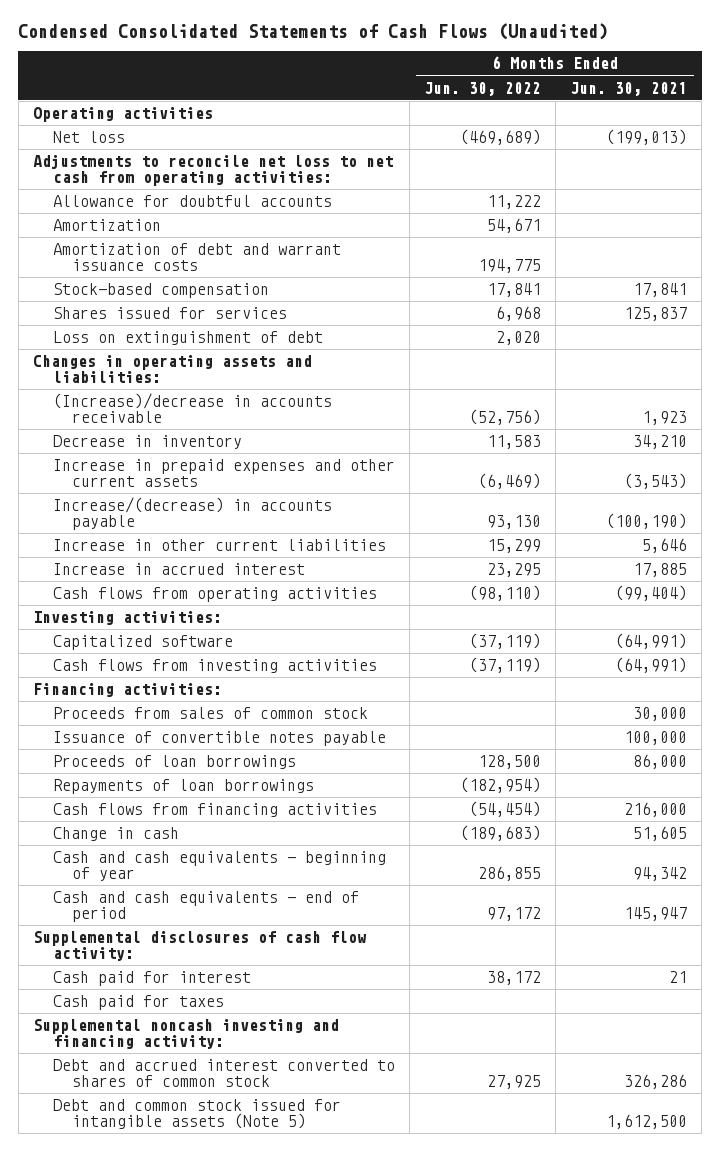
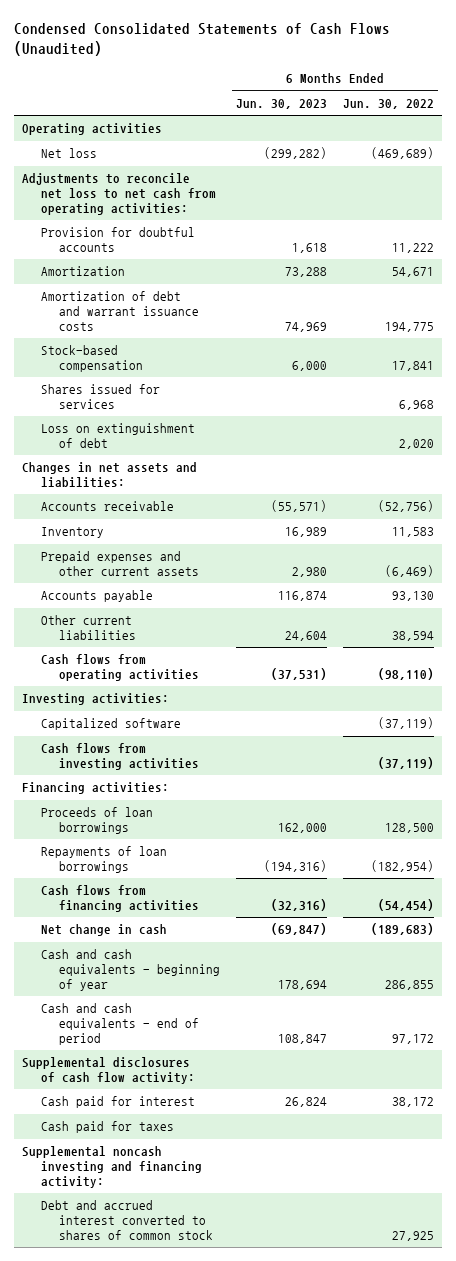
- | 6 Months Ended Jun. 30, 2022 | 6 Months Ended Jun. 30, 2021
+ | 6 Months Ended Jun. 30, 2023 | 6 Months Ended Jun. 30, 2022
- Allowance for doubtful accounts | 11,222 |
+ Provision for doubtful accounts | 1,618 | 11,222
- Changes in operating assets and liabilities:
- (Increase)/decrease in accounts receivable | (52,756) | 1,923
- Decrease in inventory | 11,583 | 34,210
- Increase in prepaid expenses and other current assets | (6,469) | (3,543)
- Increase/(decrease) in accounts payable | 93,130 | (100,190)
- Increase in other current liabilities | 15,299 | 5,646
- Increase in accrued interest | 23,295 | 17,885
+ Changes in net assets and liabilities:
+ Accounts receivable | (55,571) | (52,756)
+ Inventory | 16,989 | 11,583
+ Prepaid expenses and other current assets | 2,980 | (6,469)
+ Accounts payable | 116,874 | 93,130
+ Other current liabilities | 24,604 | 38,594
- Proceeds from sales of common stock | | 30,000
- Issuance of convertible notes payable | | 100,000
- Change in cash | (189,683) | 51,605
+ Net change in cash | (69,847) | (189,683)
- Debt and common stock issued for intangible assets (Note 5) | | 1,612,500

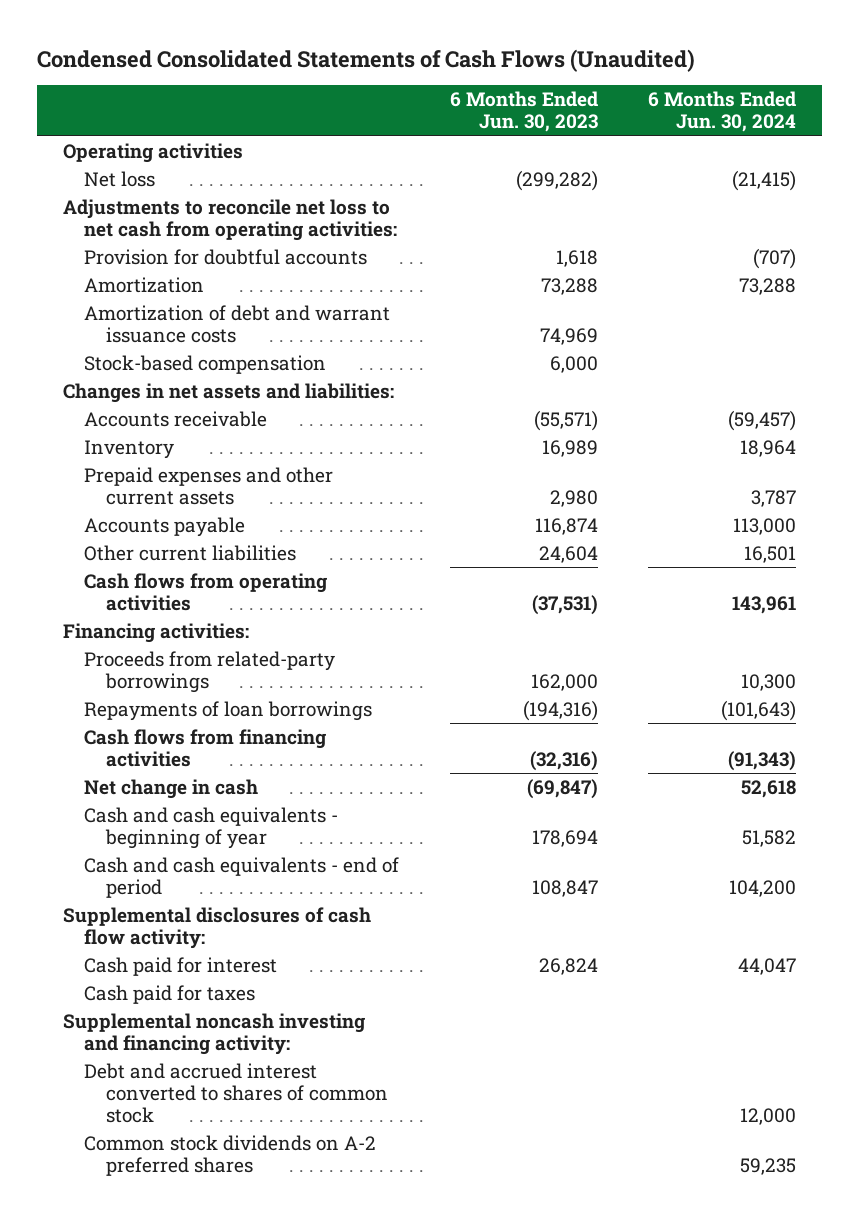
- | 6 Months Ended Jun. 30, 2023 | 6 Months Ended Jun. 30, 2022
+ | 6 Months Ended Jun. 30, 2023 | 6 Months Ended Jun. 30, 2024
- Shares issued for services | | 6,968
- Loss on extinguishment of debt | | 2,020
- Investing activities:
- Capitalized software | | (37,119)
- Cash flows from investing activities | | (37,119)
- Proceeds of loan borrowings | 162,000 | 128,500
+ Proceeds from related-party borrowings | 162,000 | 10,300
+ Common stock dividends on A-2 preferred shares | | 59,235

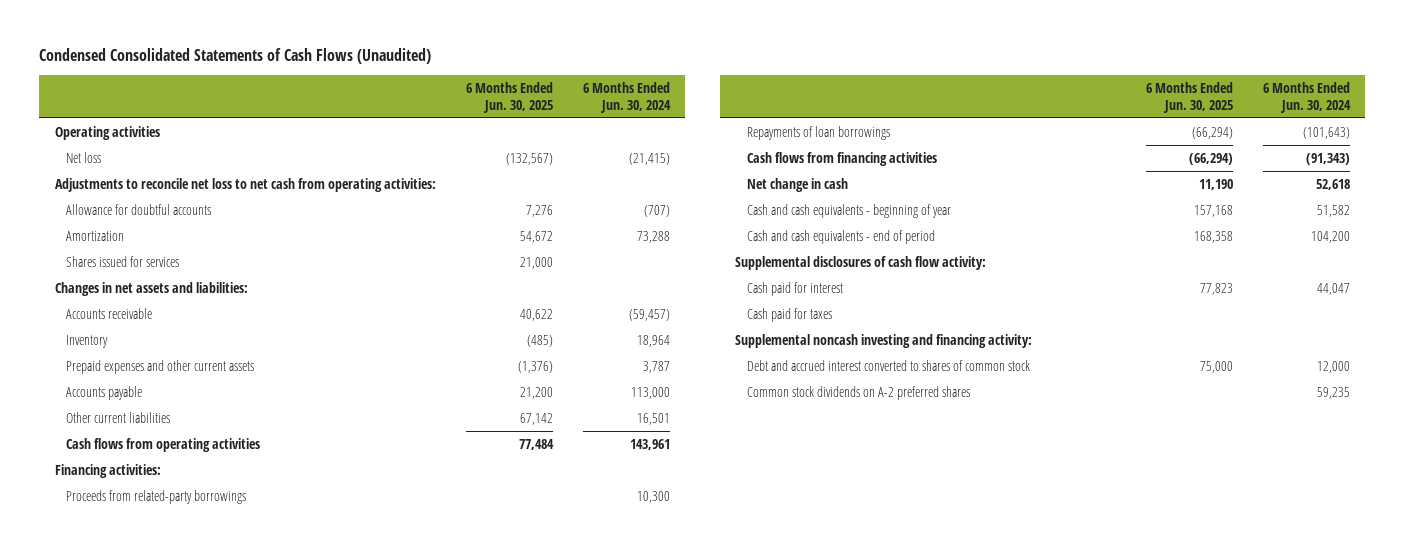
- | 6 Months Ended Jun. 30, 2023 | 6 Months Ended Jun. 30, 2024
+ | 6 Months Ended Jun. 30, 2025 | 6 Months Ended Jun. 30, 2024
- Provision for doubtful accounts | 1,618 | (707)
+ Allowance for doubtful accounts | 7,276 | (707)
- Amortization of debt and warrant issuance costs | 74,969 |
- Stock-based compensation | 6,000 |
+ Shares issued for services | 21,000 |

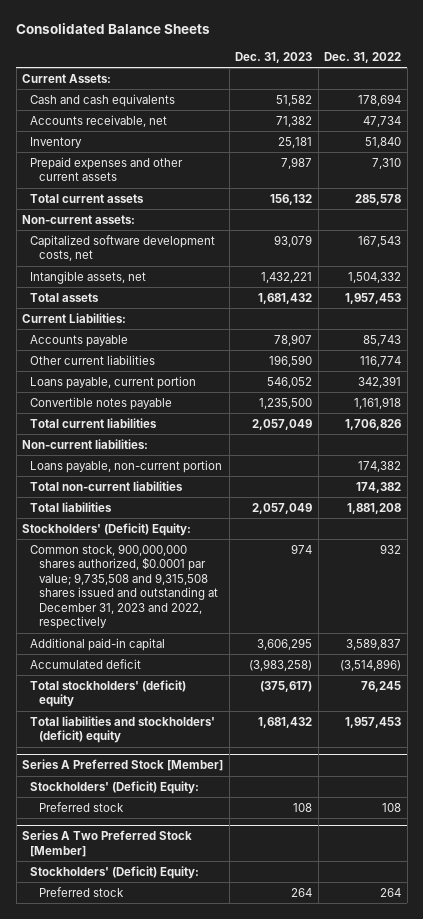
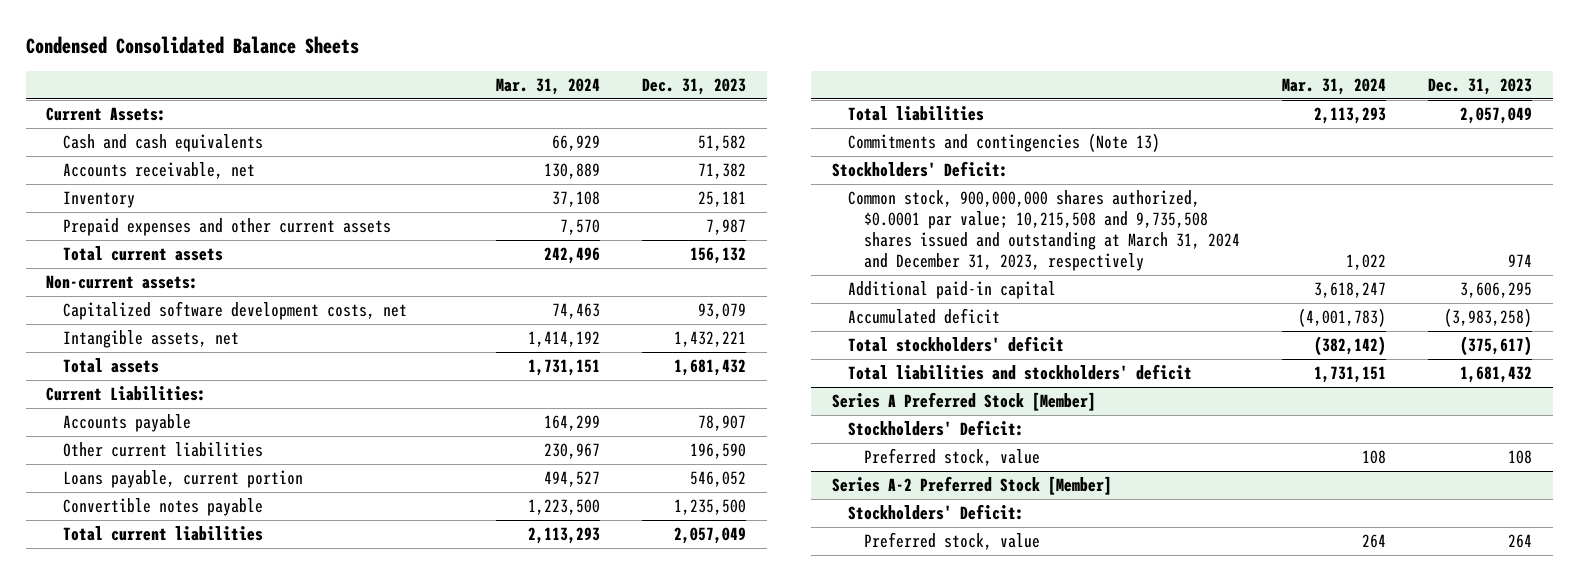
- Consolidated Balance Sheets
+ Condensed Consolidated Balance Sheets
- | Dec. 31, 2023 | Dec. 31, 2022
+ | Mar. 31, 2024 | Dec. 31, 2023
- Non-current liabilities:
- Loans payable, non-current portion | | 174,382
- Total non-current liabilities | | 174,382
- Stockholders' (Deficit) Equity:
- Common stock, 900,000,000 shares authorized, $0.0001 par value; 9,735,508 and 9,315,508 shares issued and outstanding at December 31, 2023 and 2022, respectively | 974 | 932
+ Commitments and contingencies (Note 13)
+ Stockholders' Deficit:
+ Common stock, 900,000,000 shares authorized, $0.0001 par value; 10,215,508 and 9,735,508 shares issued and outstanding at March 31, 2024 and December 31, 2023, respectively | 1,022 | 974
- Total stockholders' (deficit) equity | (375,617) | 76,245
- Total liabilities and stockholders' (deficit) equity | 1,681,432 | 1,957,453
+ Total stockholders' deficit | (382,142) | (375,617)
+ Total liabilities and stockholders' deficit | 1,731,151 | 1,681,432
@ Series A Preferred Stock [Member]
- Stockholders' (Deficit) Equity:
- Preferred stock | 108 | 108
- Series A Two Preferred Stock [Member]
- Stockholders' (Deficit) Equity:
- Preferred stock | 264 | 264
@ Series A Preferred Stock [Member]
+ Stockholders' Deficit:
+ Preferred stock, value | 108 | 108
+ Series A-2 Preferred Stock [Member]
+ Stockholders' Deficit:
+ Preferred stock, value | 264 | 264

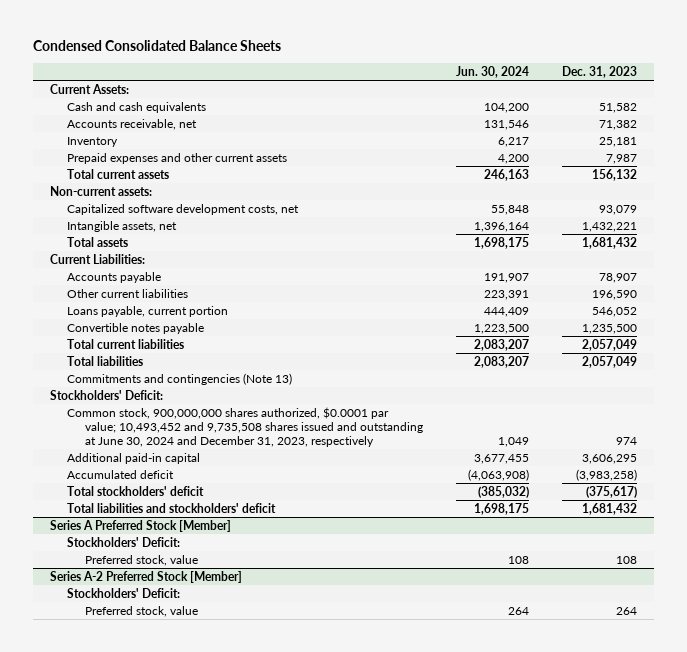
- | Mar. 31, 2024 | Dec. 31, 2023
+ | Jun. 30, 2024 | Dec. 31, 2023
- Common stock, 900,000,000 shares authorized, $0.0001 par value; 10,215,508 and 9,735,508 shares issued and outstanding at March 31, 2024 and December 31, 2023, respectively | 1,022 | 974
+ Common stock, 900,000,000 shares authorized, $0.0001 par value; 10,493,452 and 9,735,508 shares issued and outstanding at June 30, 2024 and December 31, 2023, respectively | 1,049 | 974

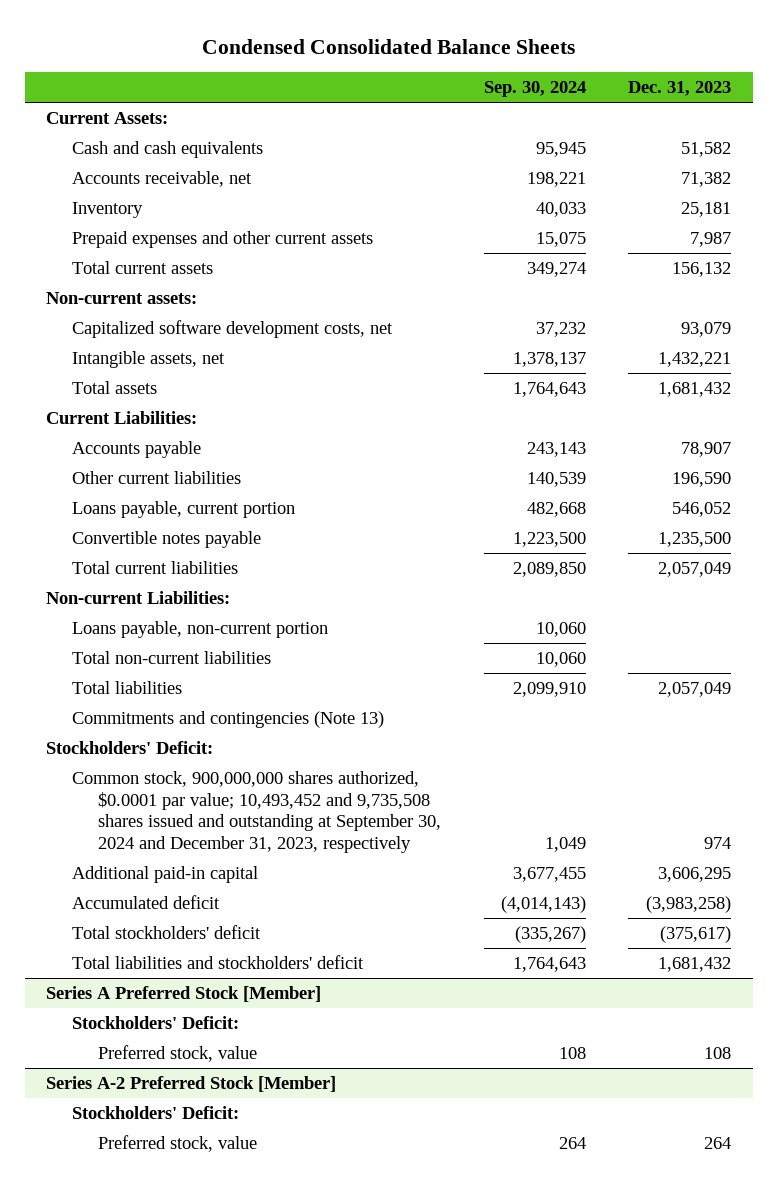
- | Jun. 30, 2024 | Dec. 31, 2023
+ | Sep. 30, 2024 | Dec. 31, 2023
+ Non-current Liabilities:
+ Loans payable, non-current portion | 10,060 |
+ Total non-current liabilities | 10,060 |
- Common stock, 900,000,000 shares authorized, $0.0001 par value; 10,493,452 and 9,735,508 shares issued and outstanding at June 30, 2024 and December 31, 2023, respectively | 1,049 | 974
+ Common stock, 900,000,000 shares authorized, $0.0001 par value; 10,493,452 and 9,735,508 shares issued and outstanding at September 30, 2024 and December 31, 2023, respectively | 1,049 | 974

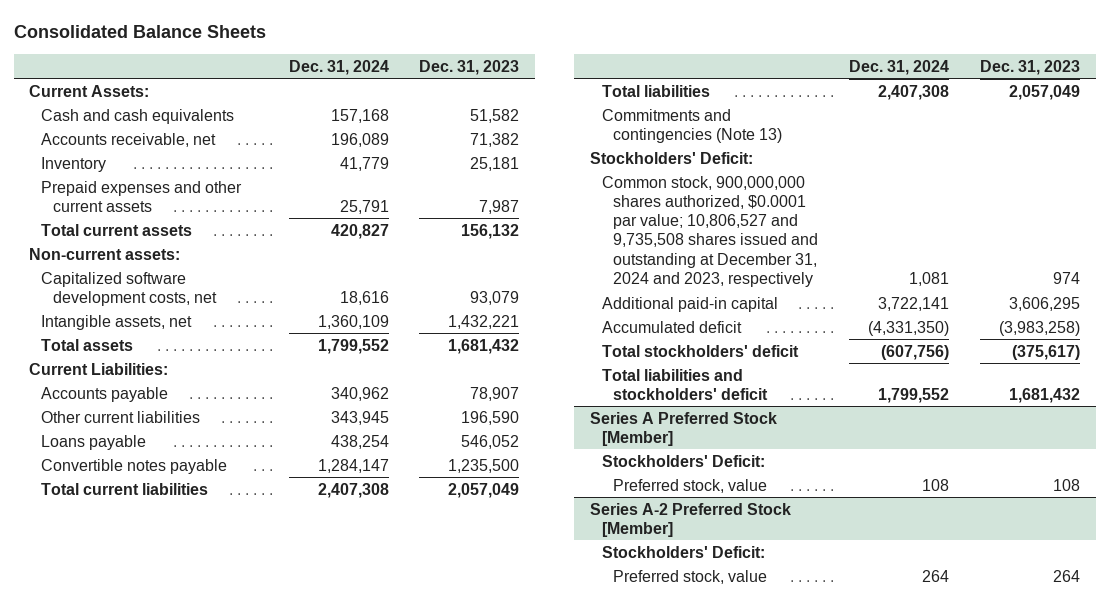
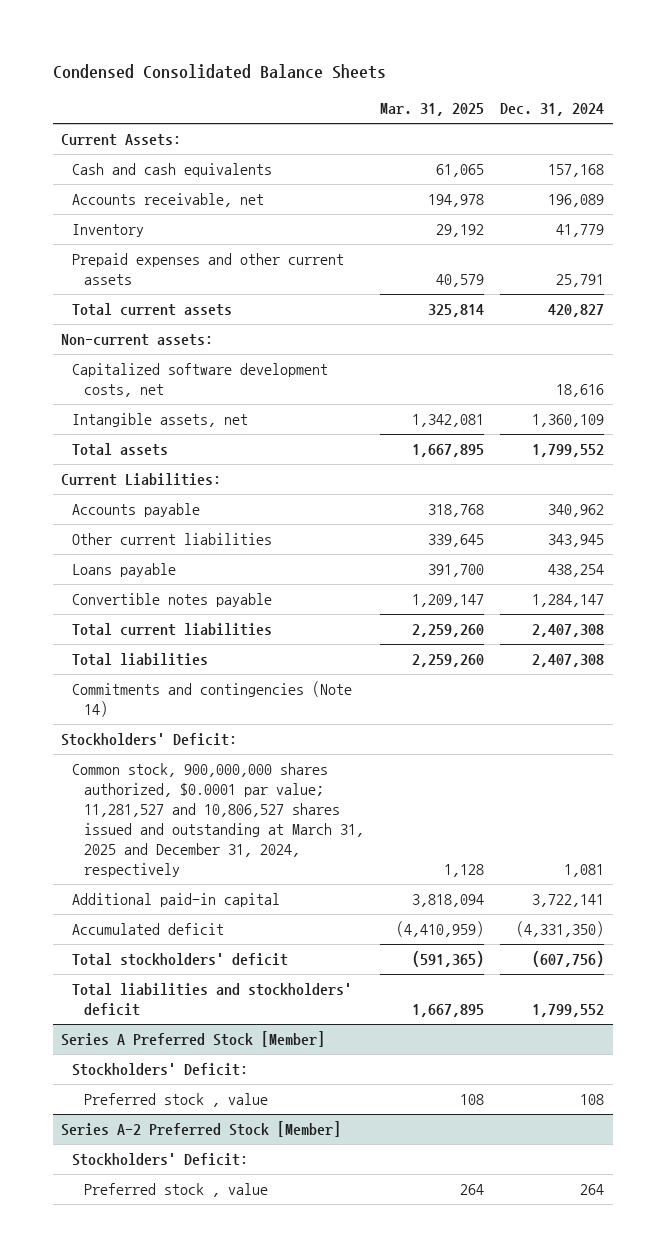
- Consolidated Balance Sheets
+ Condensed Consolidated Balance Sheets
- | Dec. 31, 2024 | Dec. 31, 2023
+ | Mar. 31, 2025 | Dec. 31, 2024
- Commitments and contingencies (Note 13)
+ Commitments and contingencies (Note 14)
- Common stock, 900,000,000 shares authorized, $0.0001 par value; 10,806,527 and 9,735,508 shares issued and outstanding at December 31, 2024 and 2023, respectively | 1,081 | 974
+ Common stock, 900,000,000 shares authorized, $0.0001 par value; 11,281,527 and 10,806,527 shares issued and outstanding at March 31, 2025 and December 31, 2024, respectively | 1,128 | 1,081
@ Series A Preferred Stock [Member]
- Preferred stock, value | 108 | 108
+ Preferred stock , value | 108 | 108
@ Series A-2 Preferred Stock [Member]
- Preferred stock, value | 264 | 264
+ Preferred stock , value | 264 | 264

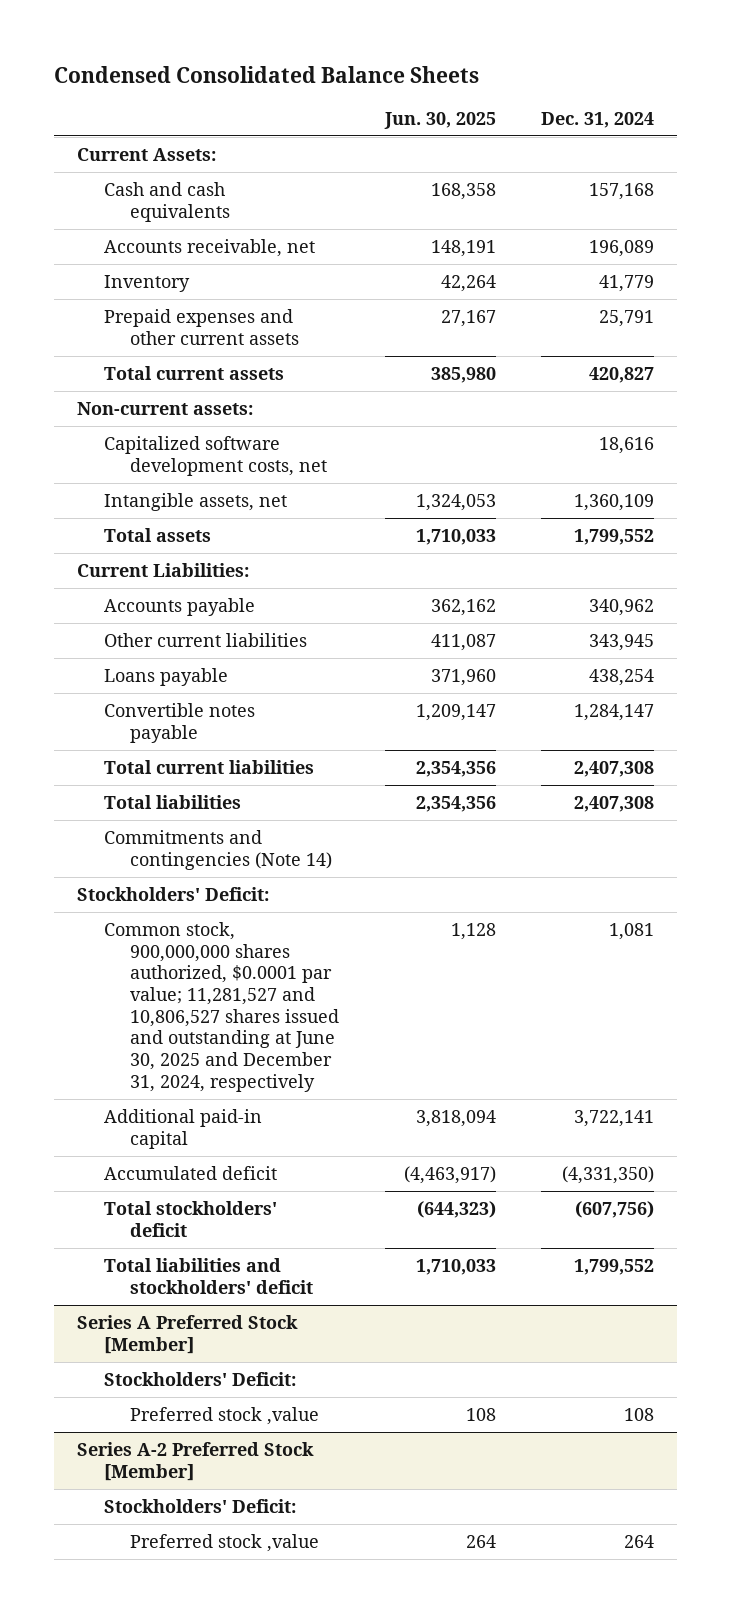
- | Mar. 31, 2025 | Dec. 31, 2024
+ | Jun. 30, 2025 | Dec. 31, 2024
- Common stock, 900,000,000 shares authorized, $0.0001 par value; 11,281,527 and 10,806,527 shares issued and outstanding at March 31, 2025 and December 31, 2024, respectively | 1,128 | 1,081
+ Common stock, 900,000,000 shares authorized, $0.0001 par value; 11,281,527 and 10,806,527 shares issued and outstanding at June 30, 2025 and December 31, 2024, respectively | 1,128 | 1,081
@ Series A Preferred Stock [Member]
- Preferred stock , value | 108 | 108
+ Preferred stock ,value | 108 | 108
@ Series A-2 Preferred Stock [Member]
- Preferred stock , value | 264 | 264
+ Preferred stock ,value | 264 | 264

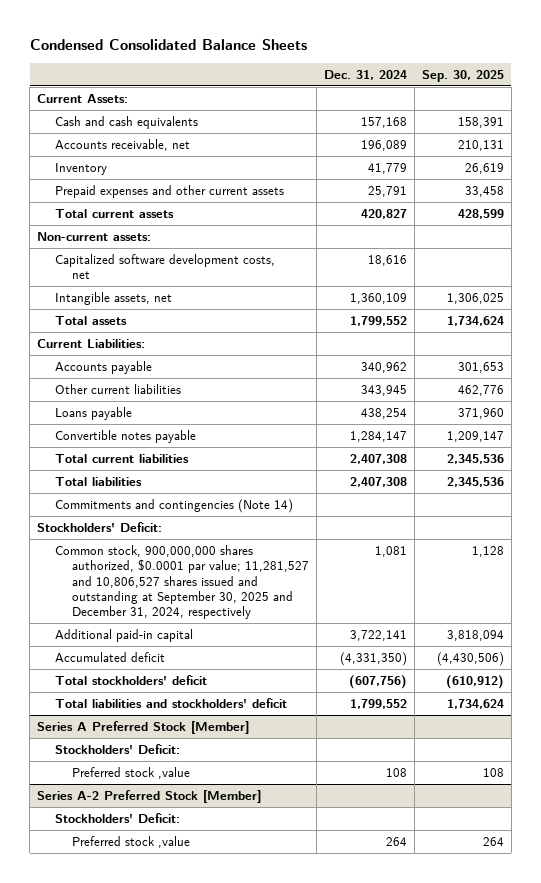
- | Jun. 30, 2025 | Dec. 31, 2024
+ | Dec. 31, 2024 | Sep. 30, 2025
- Common stock, 900,000,000 shares authorized, $0.0001 par value; 11,281,527 and 10,806,527 shares issued and outstanding at June 30, 2025 and December 31, 2024, respectively | 1,128 | 1,081
+ Common stock, 900,000,000 shares authorized, $0.0001 par value; 11,281,527 and 10,806,527 shares issued and outstanding at September 30, 2025 and December 31, 2024, respectively | 1,081 | 1,128

